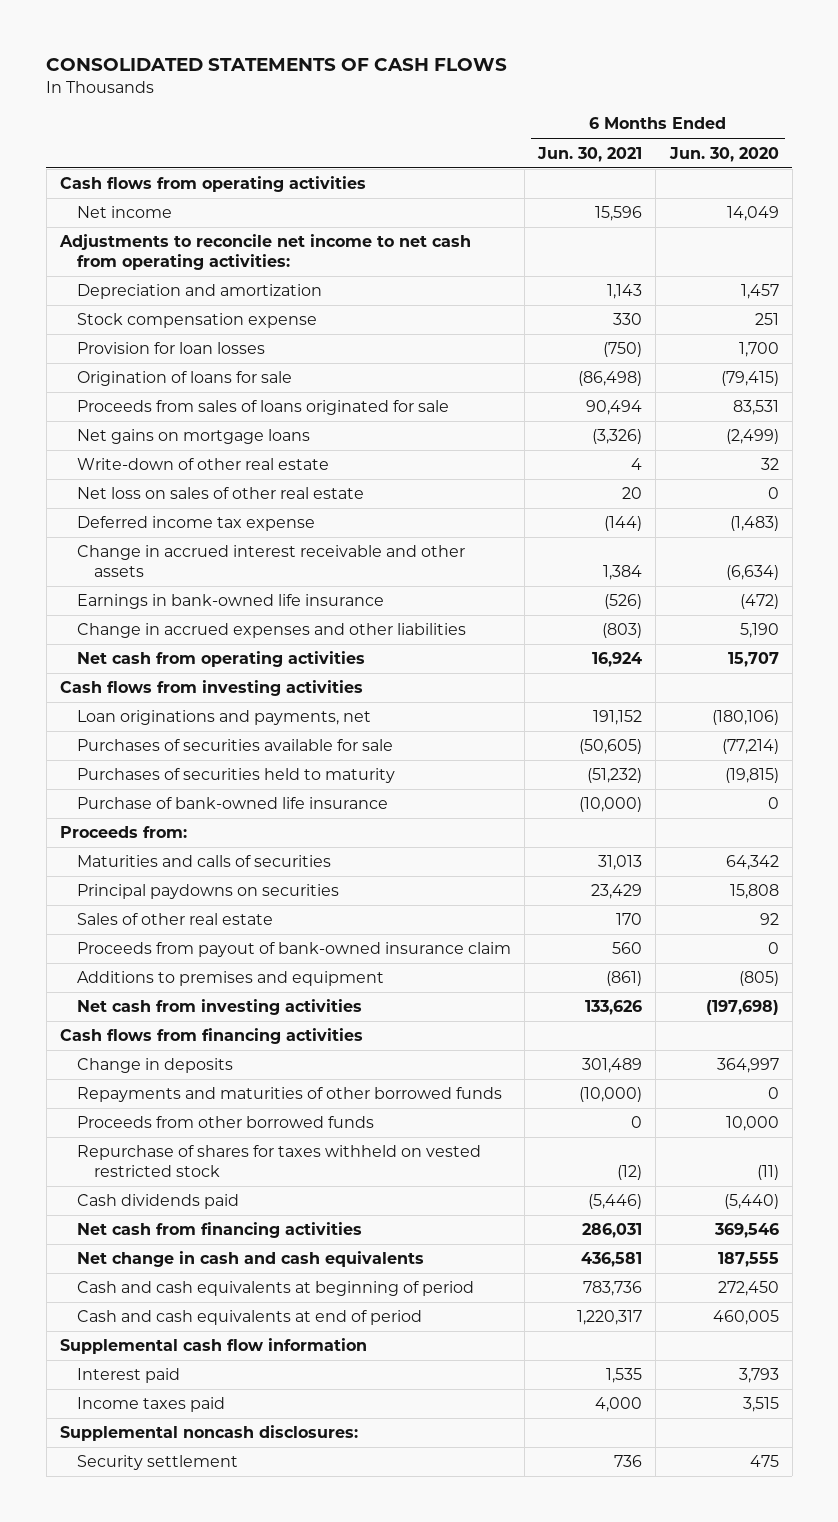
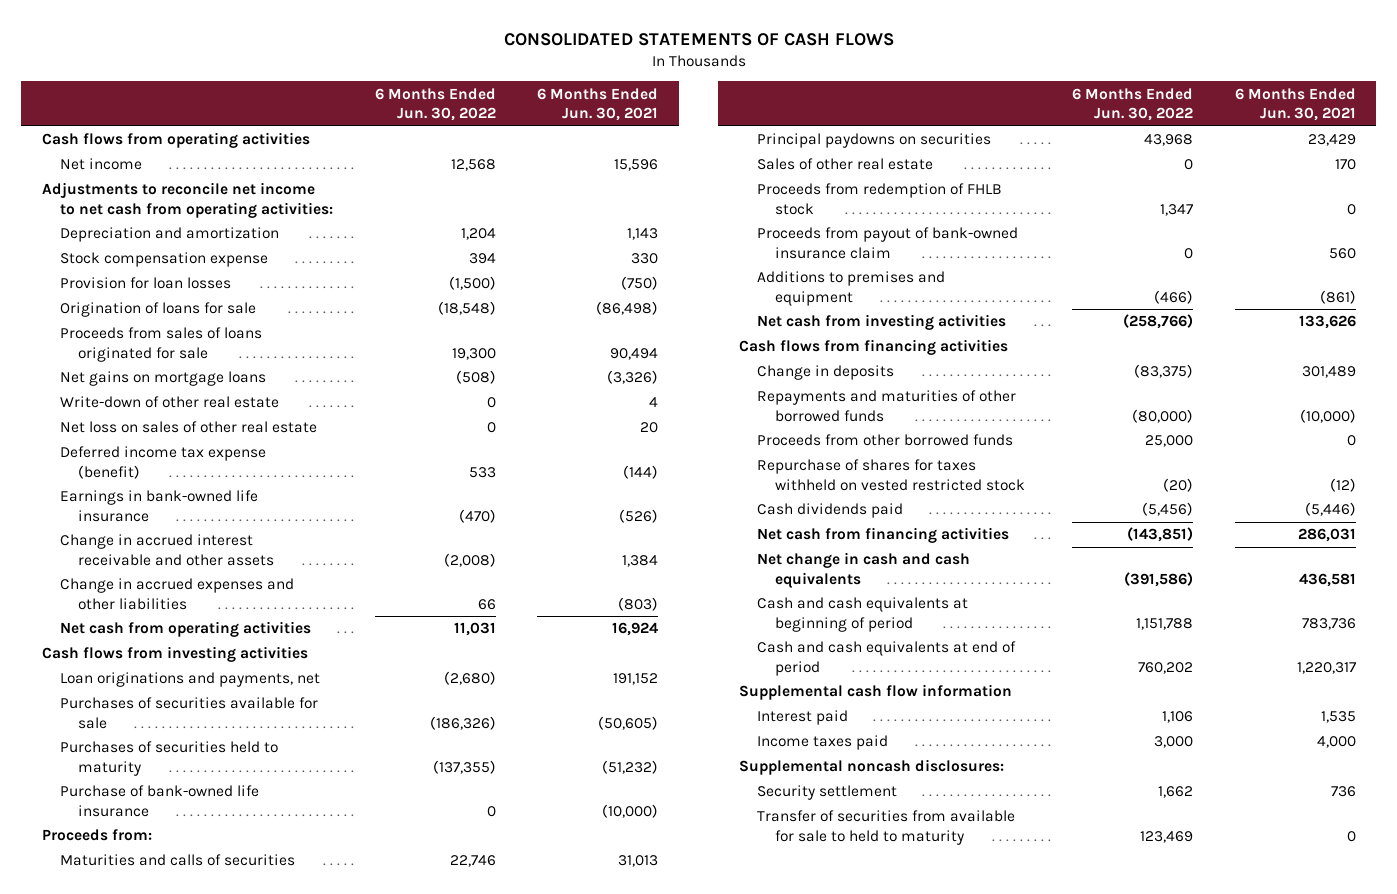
- | 6 Months Ended Jun. 30, 2021 | 6 Months Ended Jun. 30, 2020
+ | 6 Months Ended Jun. 30, 2022 | 6 Months Ended Jun. 30, 2021
- Deferred income tax expense | (144) | (1,483)
+ Deferred income tax expense (benefit) | 533 | (144)
moved down: Change in accrued interest receivable and other assets | (2,008) | 1,384
+ Proceeds from redemption of FHLB stock | 1,347 | 0
+ Transfer of securities from available for sale to held to maturity | 123,469 | 0

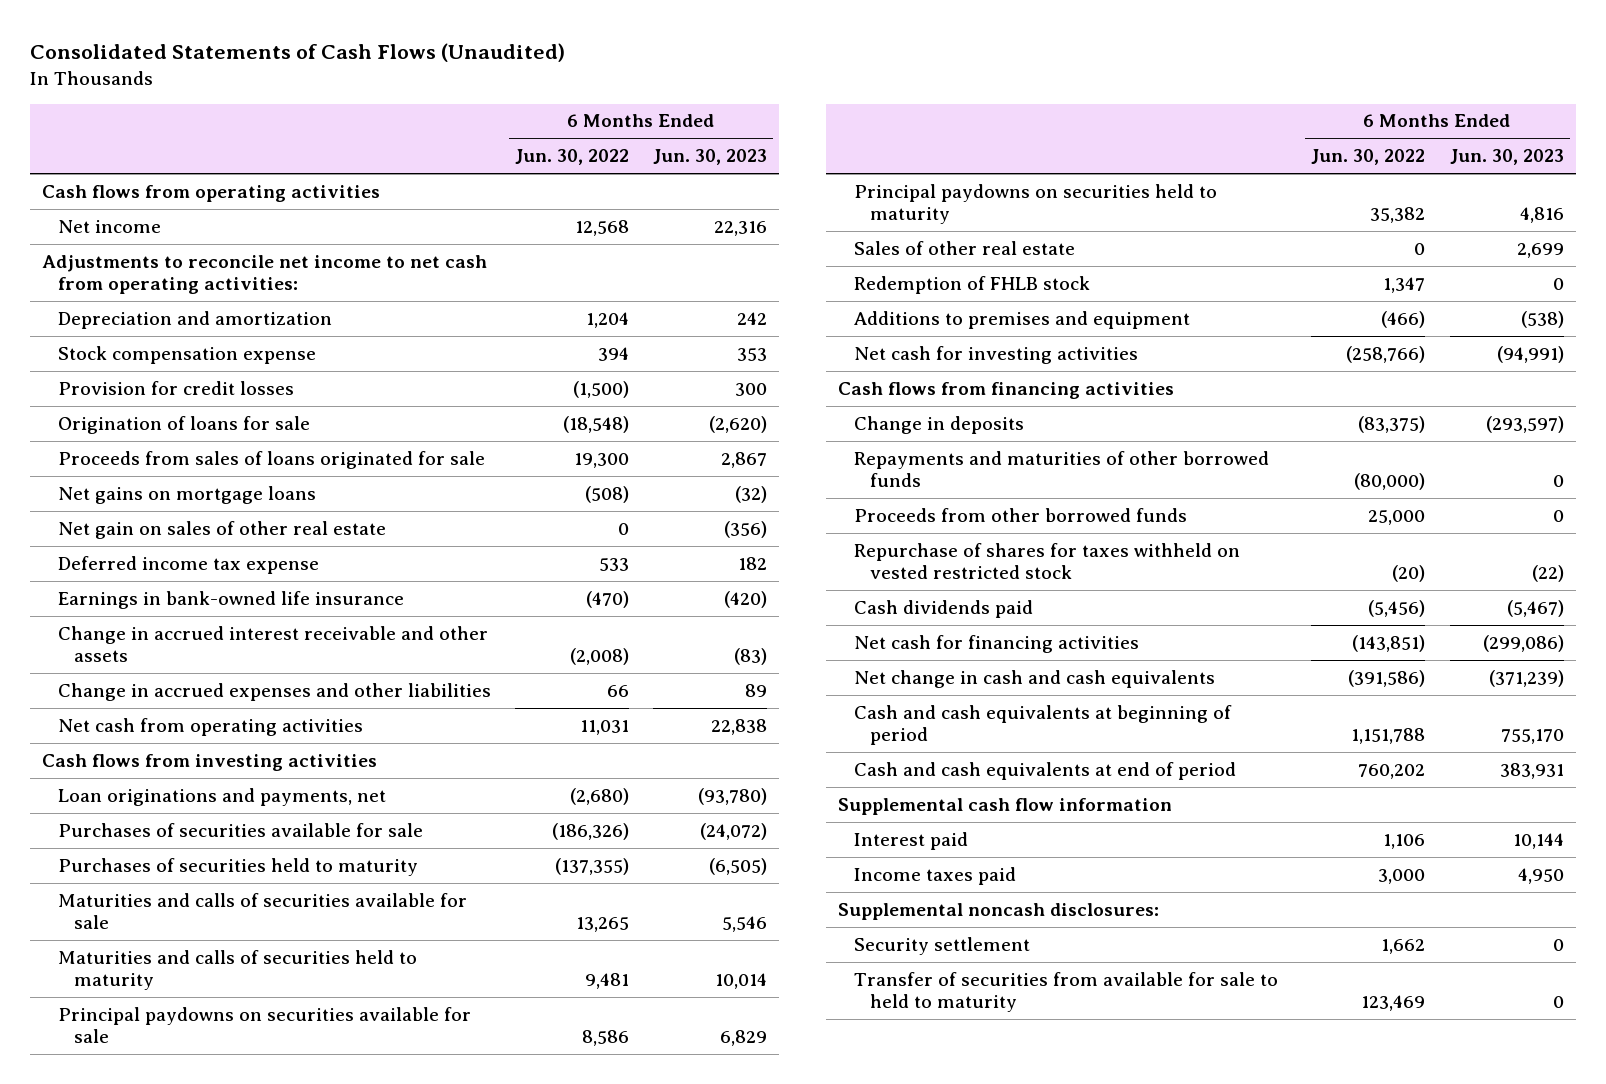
- CONSOLIDATED STATEMENTS OF CASH FLOWS
+ Consolidated Statements of Cash Flows (Unaudited)
- | 6 Months Ended Jun. 30, 2022 | 6 Months Ended Jun. 30, 2021
+ | 6 Months Ended Jun. 30, 2022 | 6 Months Ended Jun. 30, 2023
- Provision for loan losses | (1,500) | (750)
+ Provision for credit losses | (1,500) | 300
- Write-down of other real estate | 0 | 4
- Net loss on sales of other real estate | 0 | 20
- Deferred income tax expense (benefit) | 533 | (144)
+ Net gain on sales of other real estate | 0 | (356)
+ Deferred income tax expense | 533 | 182
- Purchase of bank-owned life insurance | 0 | (10,000)
- Proceeds from:
- Maturities and calls of securities | 22,746 | 31,013
- Principal paydowns on securities | 43,968 | 23,429
+ Maturities and calls of securities available for sale | 13,265 | 5,546
+ Maturities and calls of securities held to maturity | 9,481 | 10,014
+ Principal paydowns on securities available for sale | 8,586 | 6,829
+ Principal paydowns on securities held to maturity | 35,382 | 4,816
- Proceeds from redemption of FHLB stock | 1,347 | 0
- Proceeds from payout of bank-owned insurance claim | 0 | 560
+ Redemption of FHLB stock | 1,347 | 0
- Net cash from investing activities | (258,766) | 133,626
+ Net cash for investing activities | (258,766) | (94,991)
- Net cash from financing activities | (143,851) | 286,031
+ Net cash for financing activities | (143,851) | (299,086)

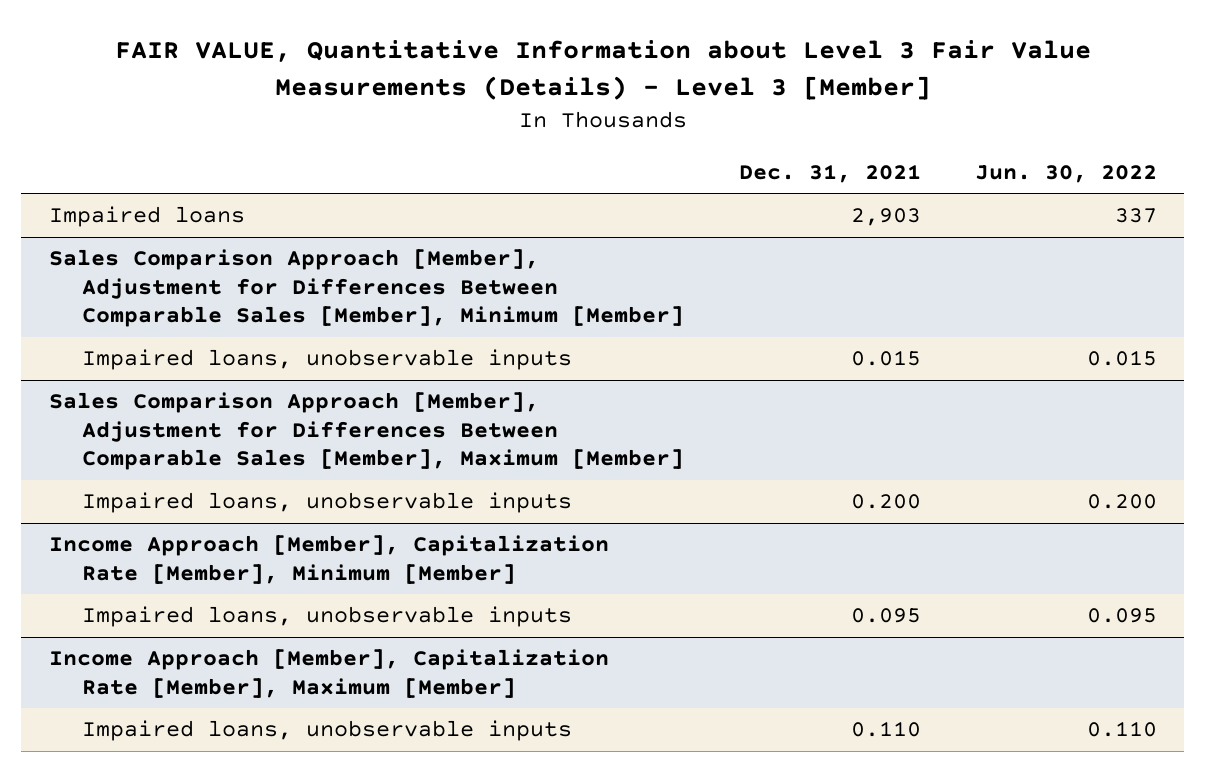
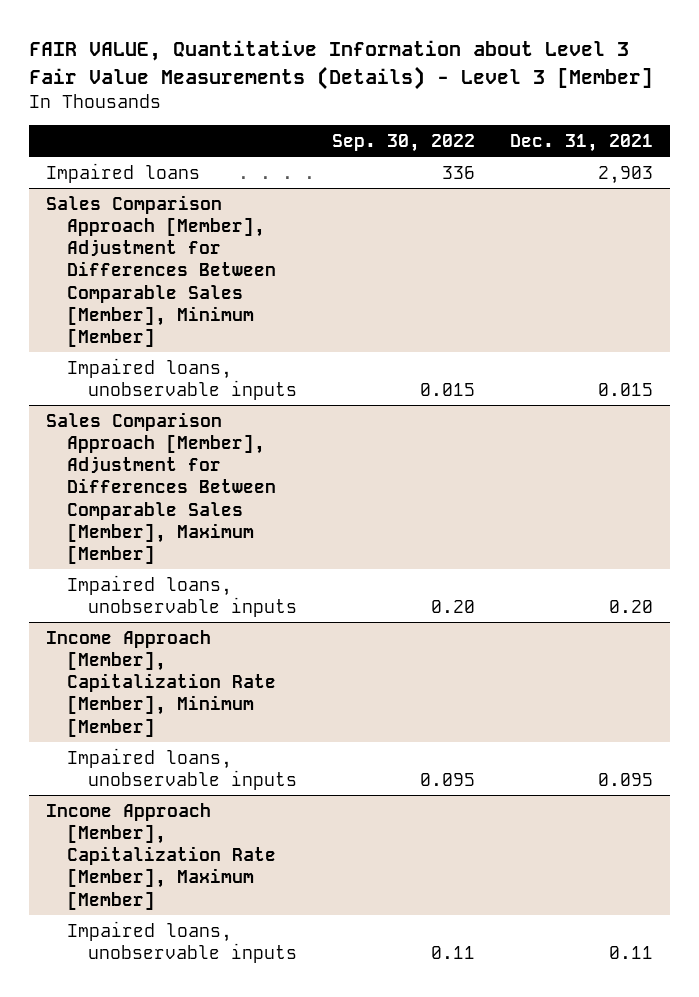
- | Dec. 31, 2021 | Jun. 30, 2022
+ | Sep. 30, 2022 | Dec. 31, 2021
@ Sales Comparison Approach [Member], Adjustment for Differences Between Comparable Sales [Member], Maximum [Member]
- Impaired loans, unobservable inputs | 0.200 | 0.200
+ Impaired loans, unobservable inputs | 0.20 | 0.20
@ Income Approach [Member], Capitalization Rate [Member], Maximum [Member]
- Impaired loans, unobservable inputs | 0.110 | 0.110
+ Impaired loans, unobservable inputs | 0.11 | 0.11

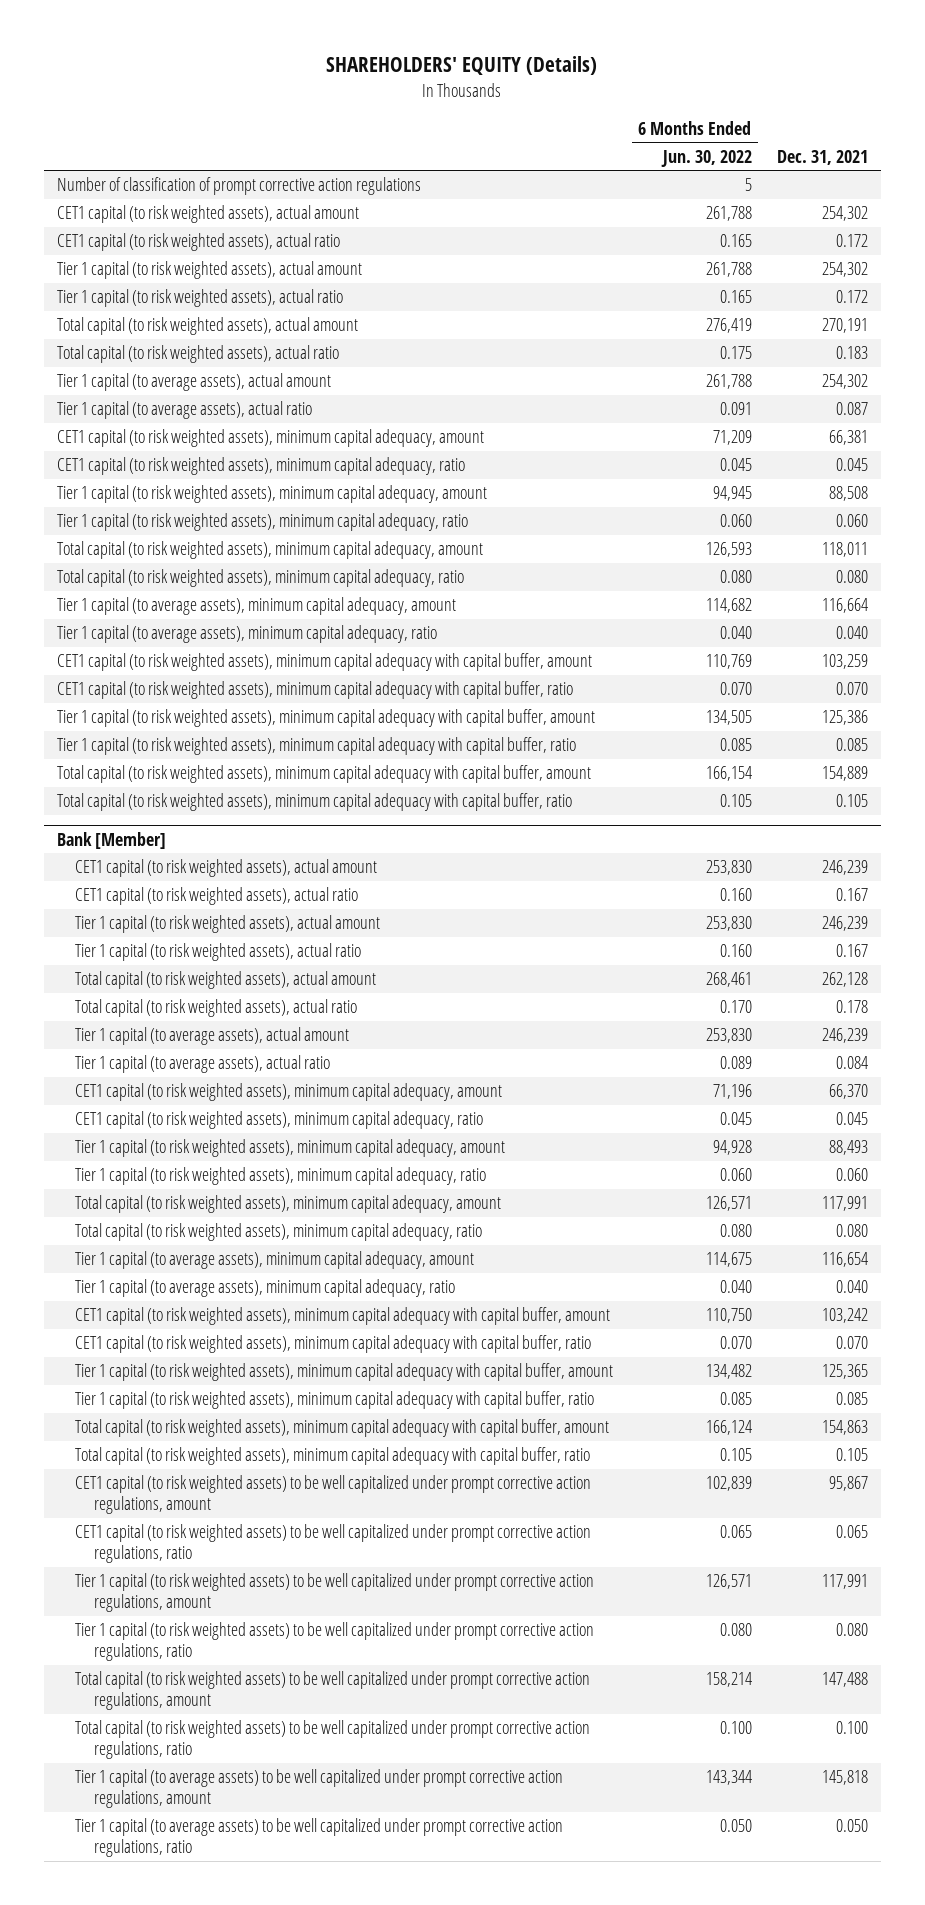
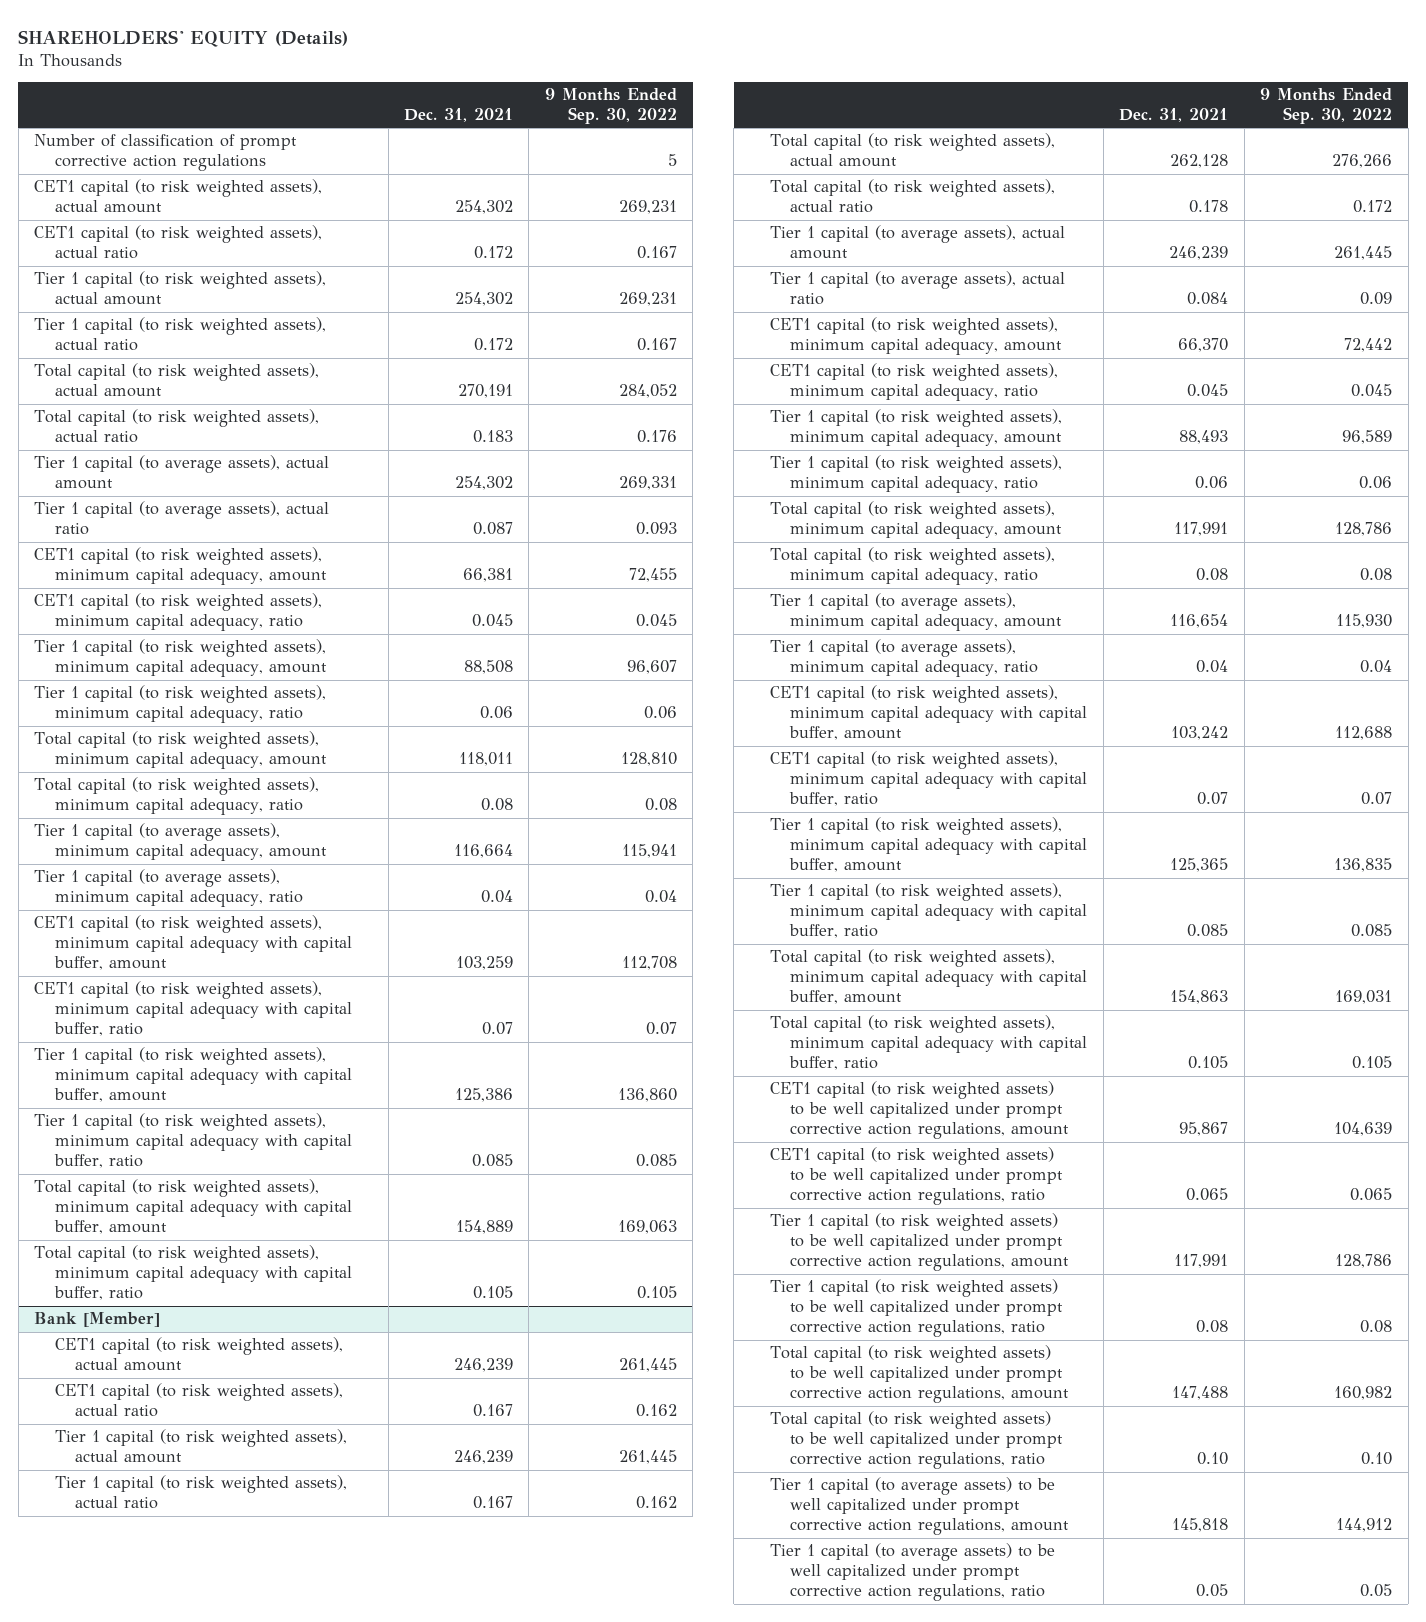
- | 6 Months Ended Jun. 30, 2022 | Dec. 31, 2021
+ | Dec. 31, 2021 | 9 Months Ended Sep. 30, 2022
- Tier 1 capital (to risk weighted assets), minimum capital adequacy, ratio | 0.060 | 0.060
+ Tier 1 capital (to risk weighted assets), minimum capital adequacy, ratio | 0.06 | 0.06
- Total capital (to risk weighted assets), minimum capital adequacy, ratio | 0.080 | 0.080
+ Total capital (to risk weighted assets), minimum capital adequacy, ratio | 0.08 | 0.08
- Tier 1 capital (to average assets), minimum capital adequacy, ratio | 0.040 | 0.040
+ Tier 1 capital (to average assets), minimum capital adequacy, ratio | 0.04 | 0.04
- CET1 capital (to risk weighted assets), minimum capital adequacy with capital buffer, ratio | 0.070 | 0.070
+ CET1 capital (to risk weighted assets), minimum capital adequacy with capital buffer, ratio | 0.07 | 0.07
@ Bank [Member]
- Tier 1 capital (to risk weighted assets), minimum capital adequacy, ratio | 0.060 | 0.060
+ Tier 1 capital (to risk weighted assets), minimum capital adequacy, ratio | 0.06 | 0.06
- Total capital (to risk weighted assets), minimum capital adequacy, ratio | 0.080 | 0.080
+ Total capital (to risk weighted assets), minimum capital adequacy, ratio | 0.08 | 0.08
- Tier 1 capital (to average assets), minimum capital adequacy, ratio | 0.040 | 0.040
+ Tier 1 capital (to average assets), minimum capital adequacy, ratio | 0.04 | 0.04
- CET1 capital (to risk weighted assets), minimum capital adequacy with capital buffer, ratio | 0.070 | 0.070
+ CET1 capital (to risk weighted assets), minimum capital adequacy with capital buffer, ratio | 0.07 | 0.07
- Tier 1 capital (to risk weighted assets) to be well capitalized under prompt corrective action regulations, ratio | 0.080 | 0.080
+ Tier 1 capital (to risk weighted assets) to be well capitalized under prompt corrective action regulations, ratio | 0.08 | 0.08
- Total capital (to risk weighted assets) to be well capitalized under prompt corrective action regulations, ratio | 0.100 | 0.100
+ Total capital (to risk weighted assets) to be well capitalized under prompt corrective action regulations, ratio | 0.10 | 0.10
- Tier 1 capital (to average assets) to be well capitalized under prompt corrective action regulations, ratio | 0.050 | 0.050
+ Tier 1 capital (to average assets) to be well capitalized under prompt corrective action regulations, ratio | 0.05 | 0.05

